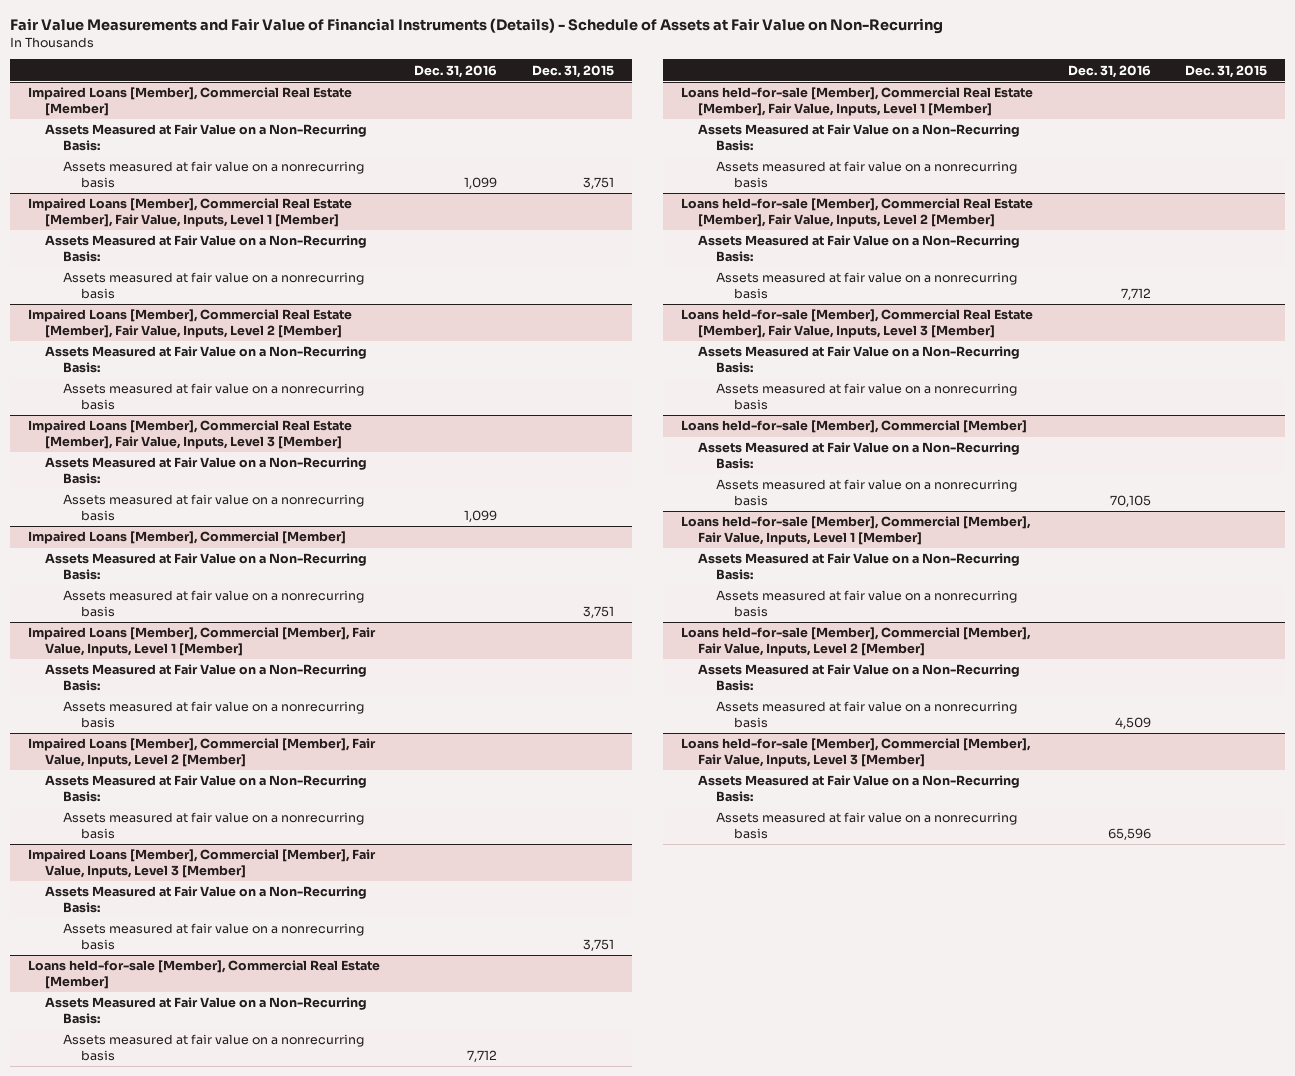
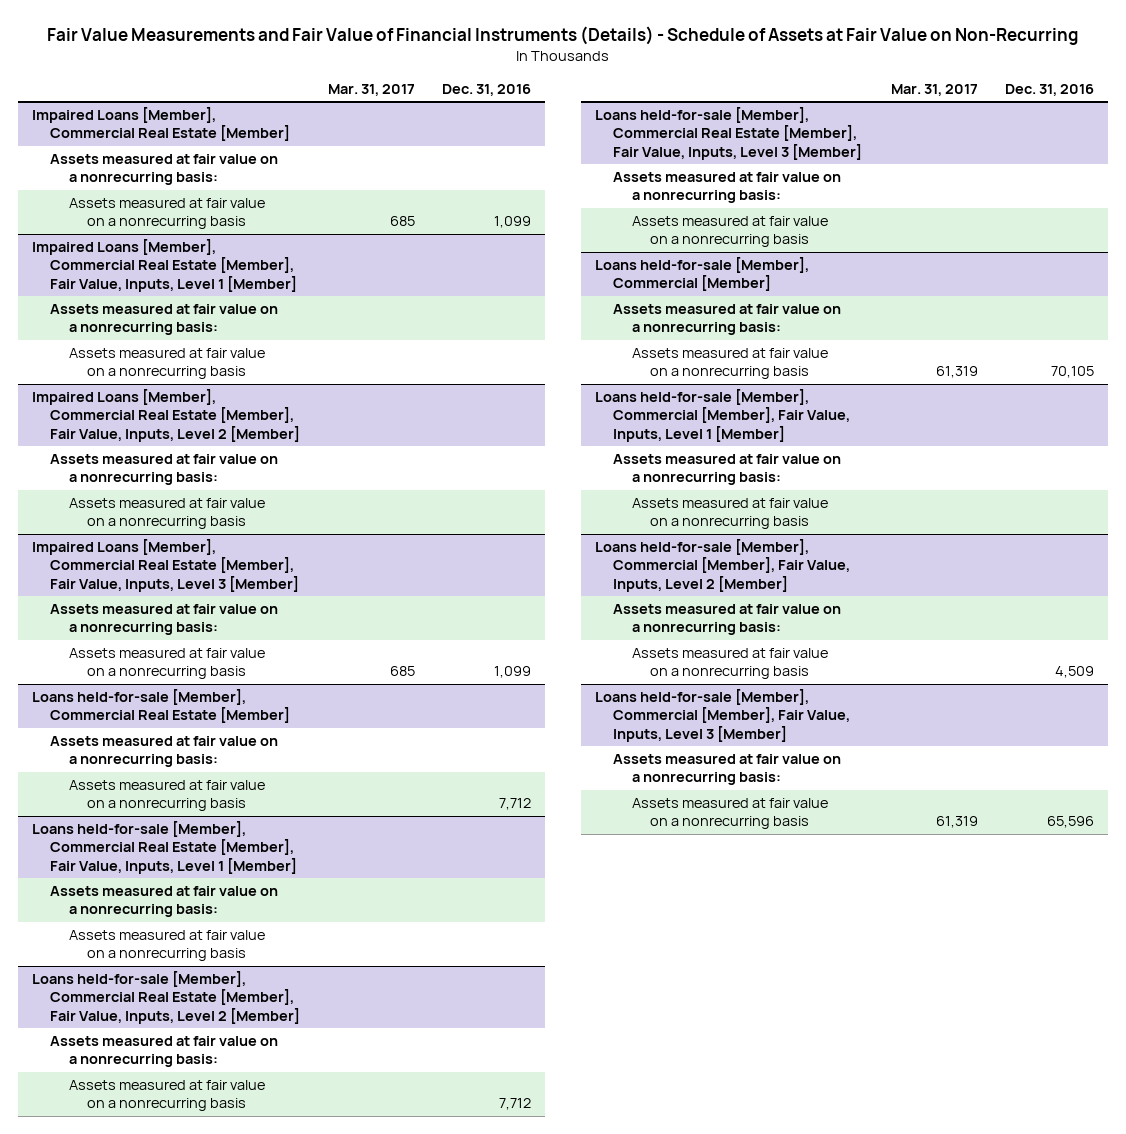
- | Dec. 31, 2016 | Dec. 31, 2015
+ | Mar. 31, 2017 | Dec. 31, 2016
@ Impaired Loans [Member], Commercial Real Estate [Member]
- Assets Measured at Fair Value on a Non-Recurring Basis:
+ Assets measured at fair value on a nonrecurring basis:
@ Impaired Loans [Member], Commercial Real Estate [Member], Fair Value, Inputs, Level 1 [Member]
- Assets Measured at Fair Value on a Non-Recurring Basis:
+ Assets measured at fair value on a nonrecurring basis:
@ Impaired Loans [Member], Commercial Real Estate [Member], Fair Value, Inputs, Level 2 [Member]
- Assets Measured at Fair Value on a Non-Recurring Basis:
+ Assets measured at fair value on a nonrecurring basis:
@ Impaired Loans [Member], Commercial Real Estate [Member], Fair Value, Inputs, Level 3 [Member]
- Assets Measured at Fair Value on a Non-Recurring Basis:
+ Assets measured at fair value on a nonrecurring basis:
- Impaired Loans [Member], Commercial [Member]
- Assets Measured at Fair Value on a Non-Recurring Basis:
- Assets measured at fair value on a nonrecurring basis | | 3,751
- Impaired Loans [Member], Commercial [Member], Fair Value, Inputs, Level 1 [Member]
- Assets Measured at Fair Value on a Non-Recurring Basis:
- Assets measured at fair value on a nonrecurring basis
- Impaired Loans [Member], Commercial [Member], Fair Value, Inputs, Level 2 [Member]
- Assets Measured at Fair Value on a Non-Recurring Basis:
- Assets measured at fair value on a nonrecurring basis
- Impaired Loans [Member], Commercial [Member], Fair Value, Inputs, Level 3 [Member]
- Assets Measured at Fair Value on a Non-Recurring Basis:
- Assets measured at fair value on a nonrecurring basis | | 3,751
@ Loans held-for-sale [Member], Commercial Real Estate [Member]
- Assets Measured at Fair Value on a Non-Recurring Basis:
+ Assets measured at fair value on a nonrecurring basis:
@ Loans held-for-sale [Member], Commercial Real Estate [Member], Fair Value, Inputs, Level 1 [Member]
- Assets Measured at Fair Value on a Non-Recurring Basis:
+ Assets measured at fair value on a nonrecurring basis:
@ Loans held-for-sale [Member], Commercial Real Estate [Member], Fair Value, Inputs, Level 2 [Member]
- Assets Measured at Fair Value on a Non-Recurring Basis:
+ Assets measured at fair value on a nonrecurring basis:
@ Loans held-for-sale [Member], Commercial Real Estate [Member], Fair Value, Inputs, Level 3 [Member]
- Assets Measured at Fair Value on a Non-Recurring Basis:
+ Assets measured at fair value on a nonrecurring basis:
@ Loans held-for-sale [Member], Commercial [Member]
- Assets Measured at Fair Value on a Non-Recurring Basis:
+ Assets measured at fair value on a nonrecurring basis:
@ Loans held-for-sale [Member], Commercial [Member], Fair Value, Inputs, Level 1 [Member]
- Assets Measured at Fair Value on a Non-Recurring Basis:
+ Assets measured at fair value on a nonrecurring basis:
@ Loans held-for-sale [Member], Commercial [Member], Fair Value, Inputs, Level 2 [Member]
- Assets Measured at Fair Value on a Non-Recurring Basis:
+ Assets measured at fair value on a nonrecurring basis:
@ Loans held-for-sale [Member], Commercial [Member], Fair Value, Inputs, Level 3 [Member]
- Assets Measured at Fair Value on a Non-Recurring Basis:
+ Assets measured at fair value on a nonrecurring basis:

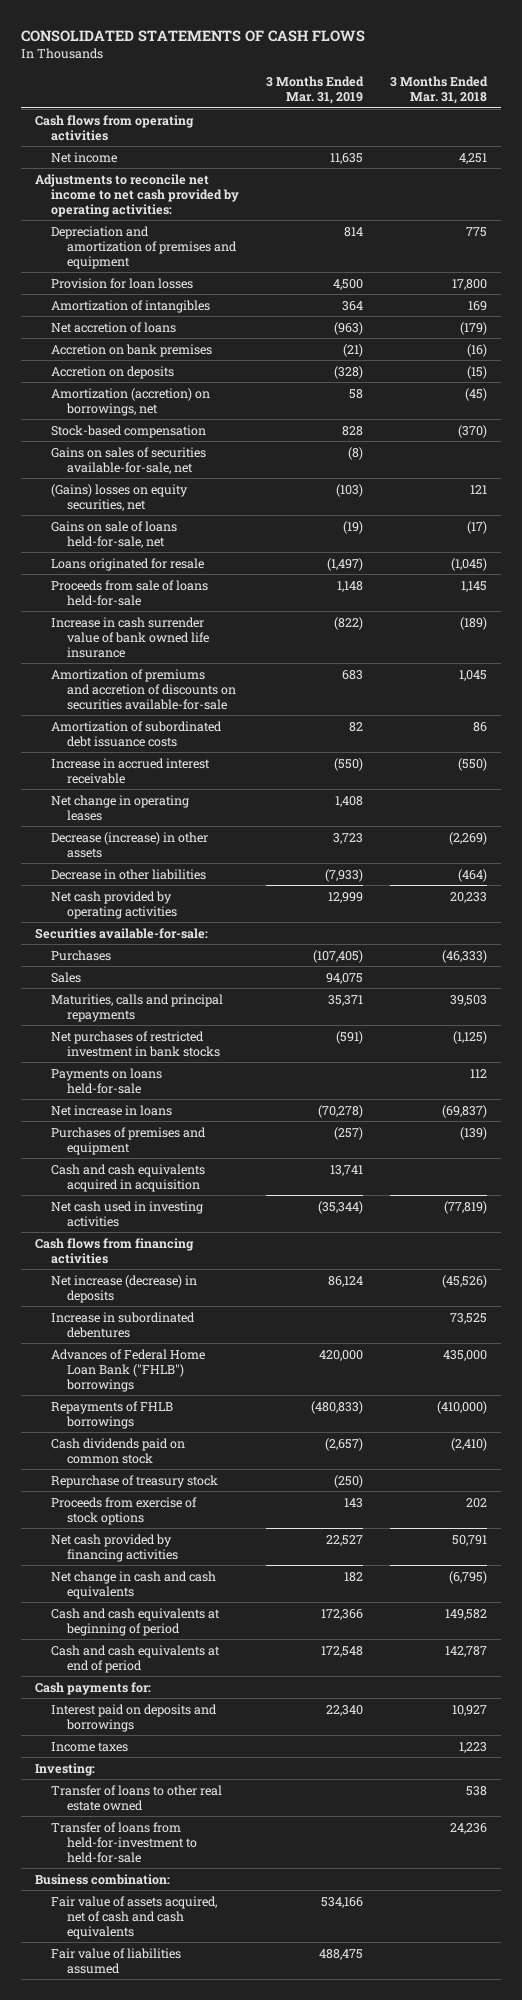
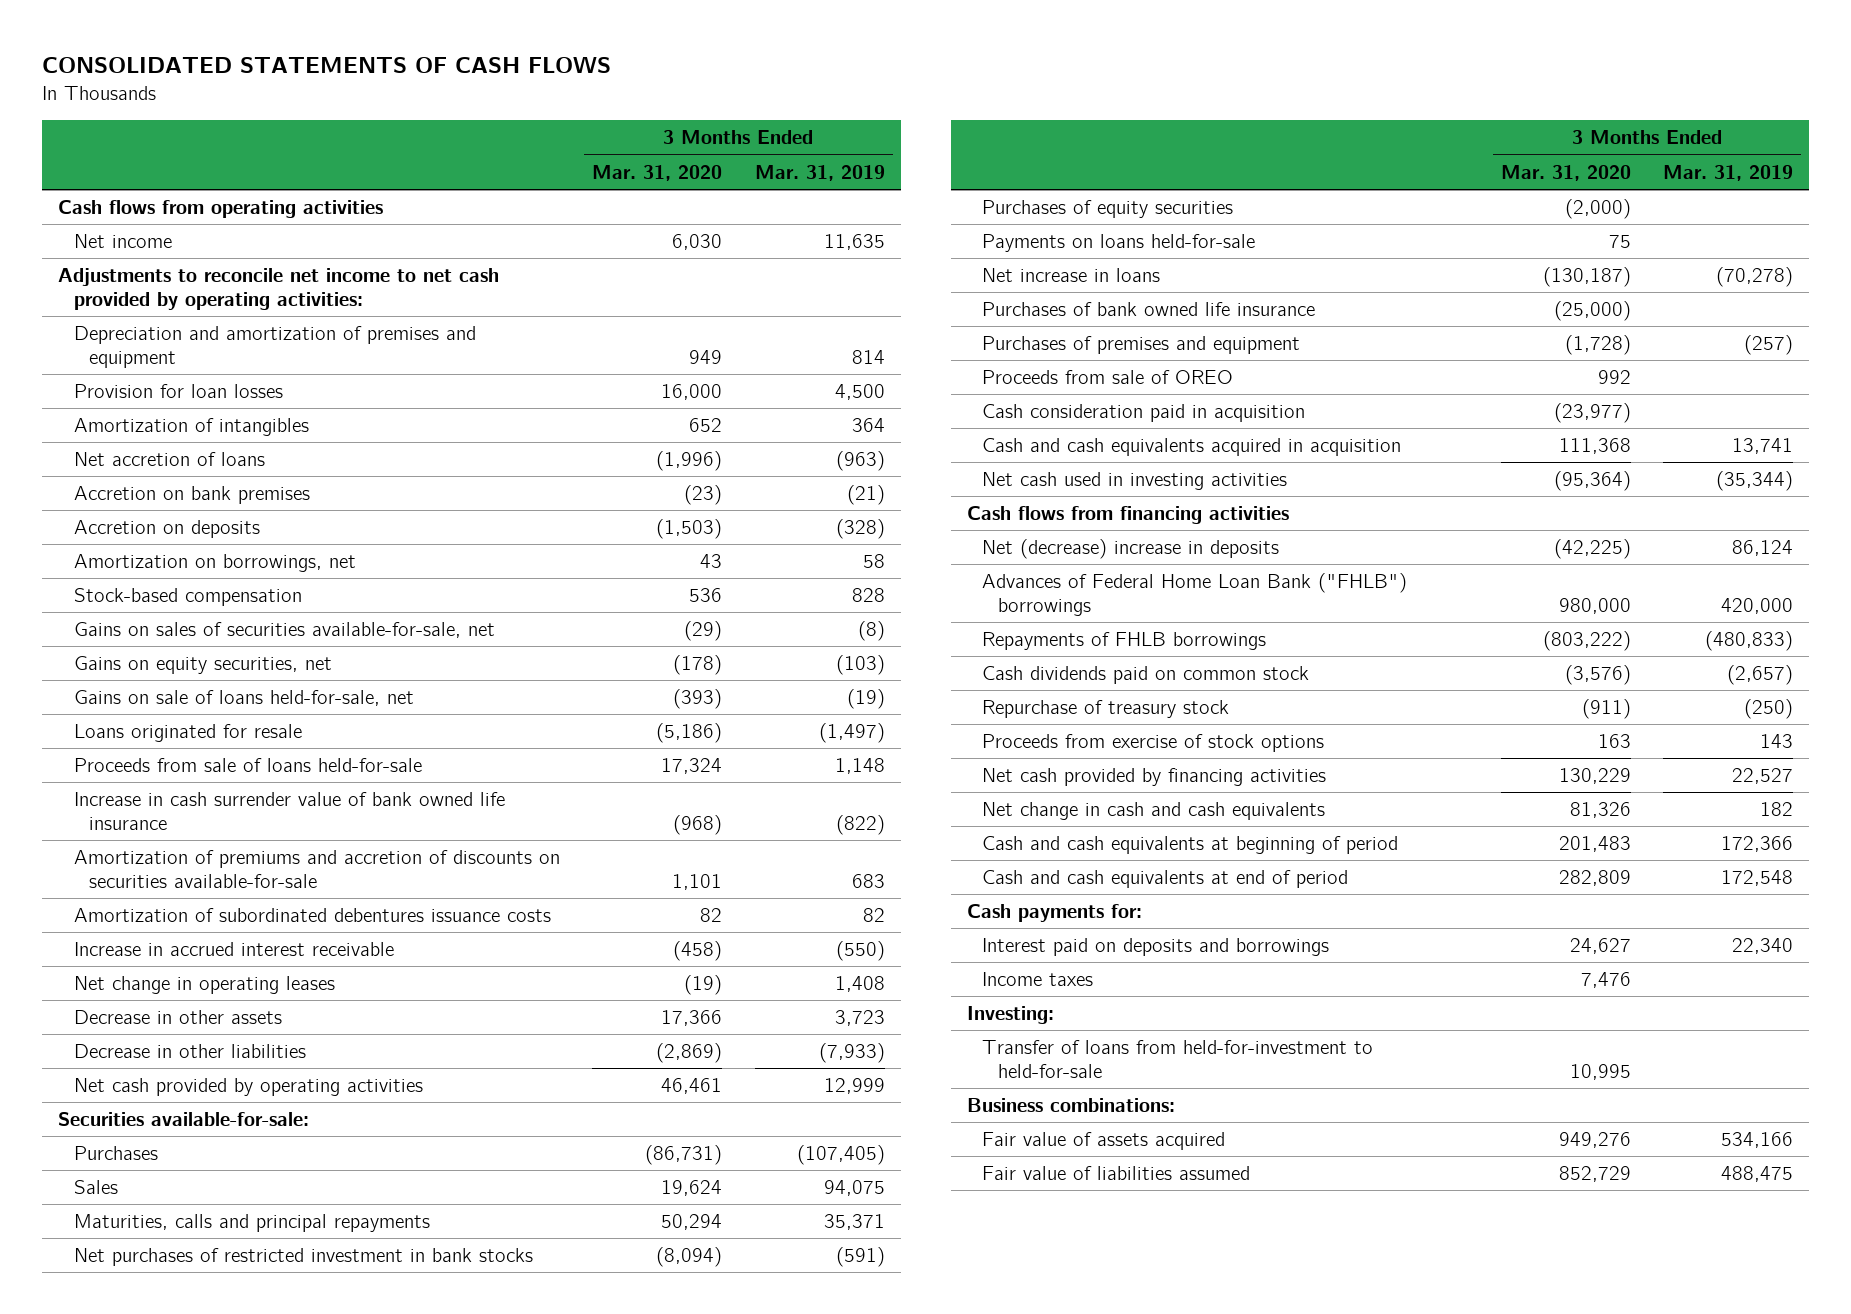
- | 3 Months Ended Mar. 31, 2019 | 3 Months Ended Mar. 31, 2018
+ | 3 Months Ended Mar. 31, 2020 | 3 Months Ended Mar. 31, 2019
- Amortization (accretion) on borrowings, net | 58 | (45)
+ Amortization on borrowings, net | 43 | 58
- (Gains) losses on equity securities, net | (103) | 121
+ Gains on equity securities, net | (178) | (103)
- Amortization of subordinated debt issuance costs | 82 | 86
+ Amortization of subordinated debentures issuance costs | 82 | 82
- Decrease (increase) in other assets | 3,723 | (2,269)
+ Decrease in other assets | 17,366 | 3,723
+ Purchases of equity securities | (2,000) |
+ Purchases of bank owned life insurance | (25,000) |
+ Proceeds from sale of OREO | 992 |
+ Cash consideration paid in acquisition | (23,977) |
- Net increase (decrease) in deposits | 86,124 | (45,526)
- Increase in subordinated debentures | | 73,525
+ Net (decrease) increase in deposits | (42,225) | 86,124
- Transfer of loans to other real estate owned | | 538
- Business combination:
- Fair value of assets acquired, net of cash and cash equivalents | 534,166 |
+ Business combinations:
+ Fair value of assets acquired | 949,276 | 534,166

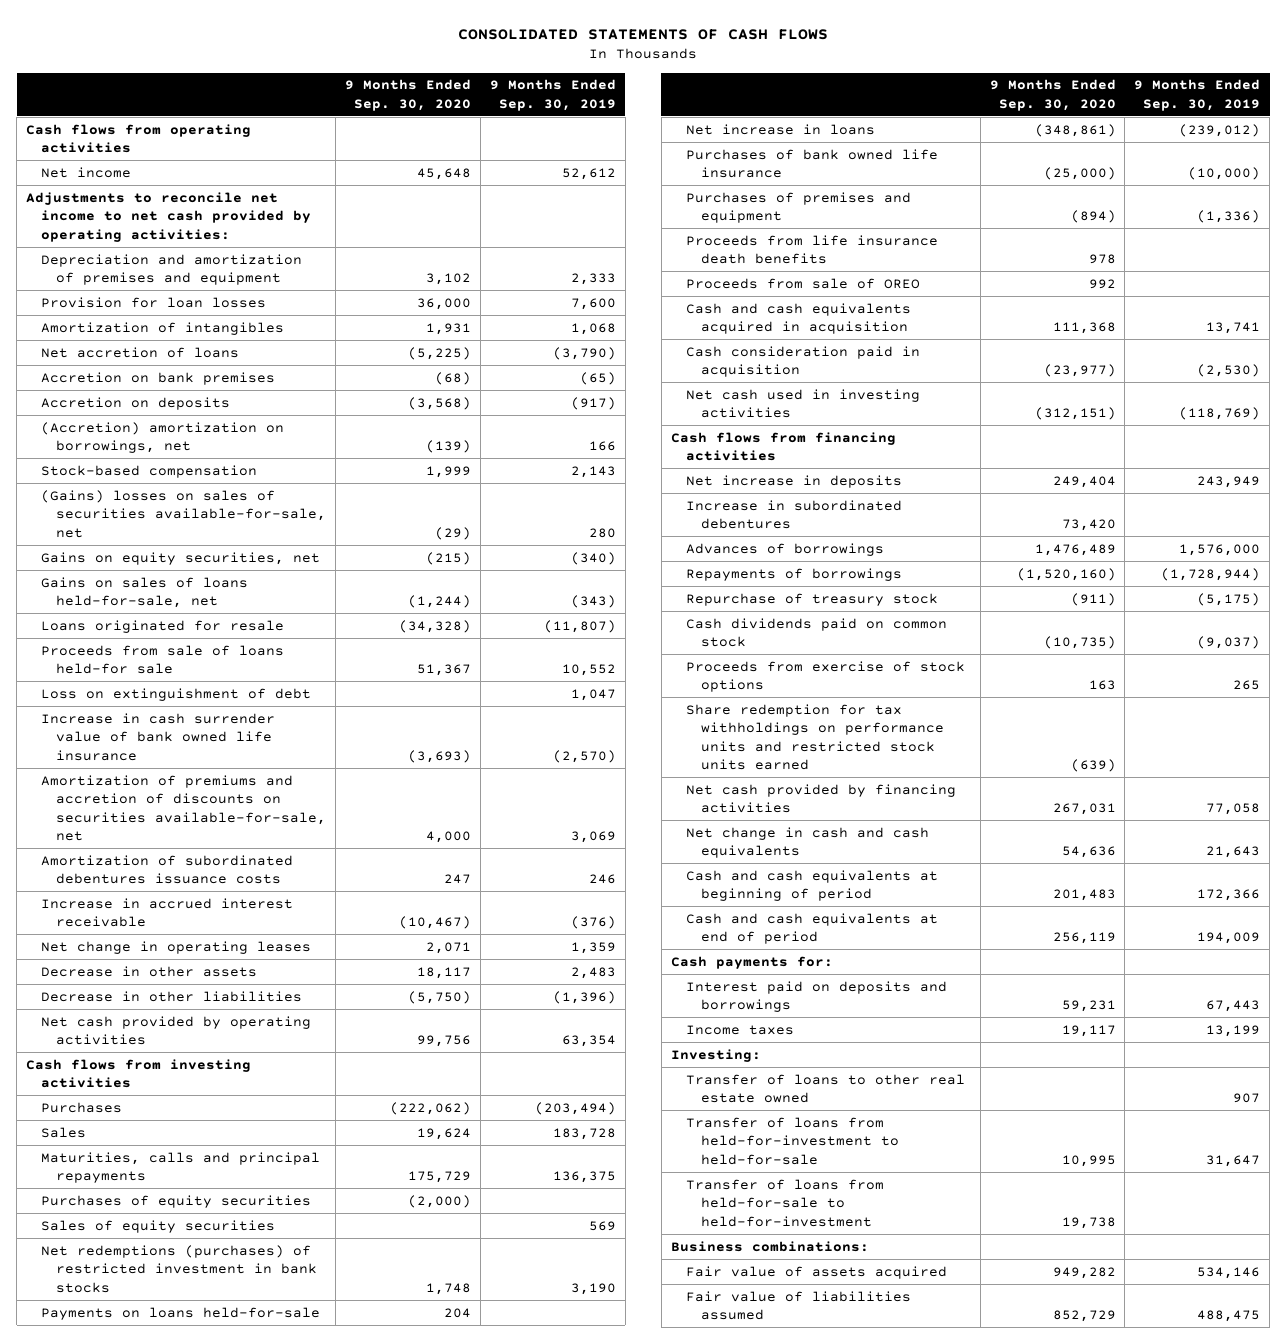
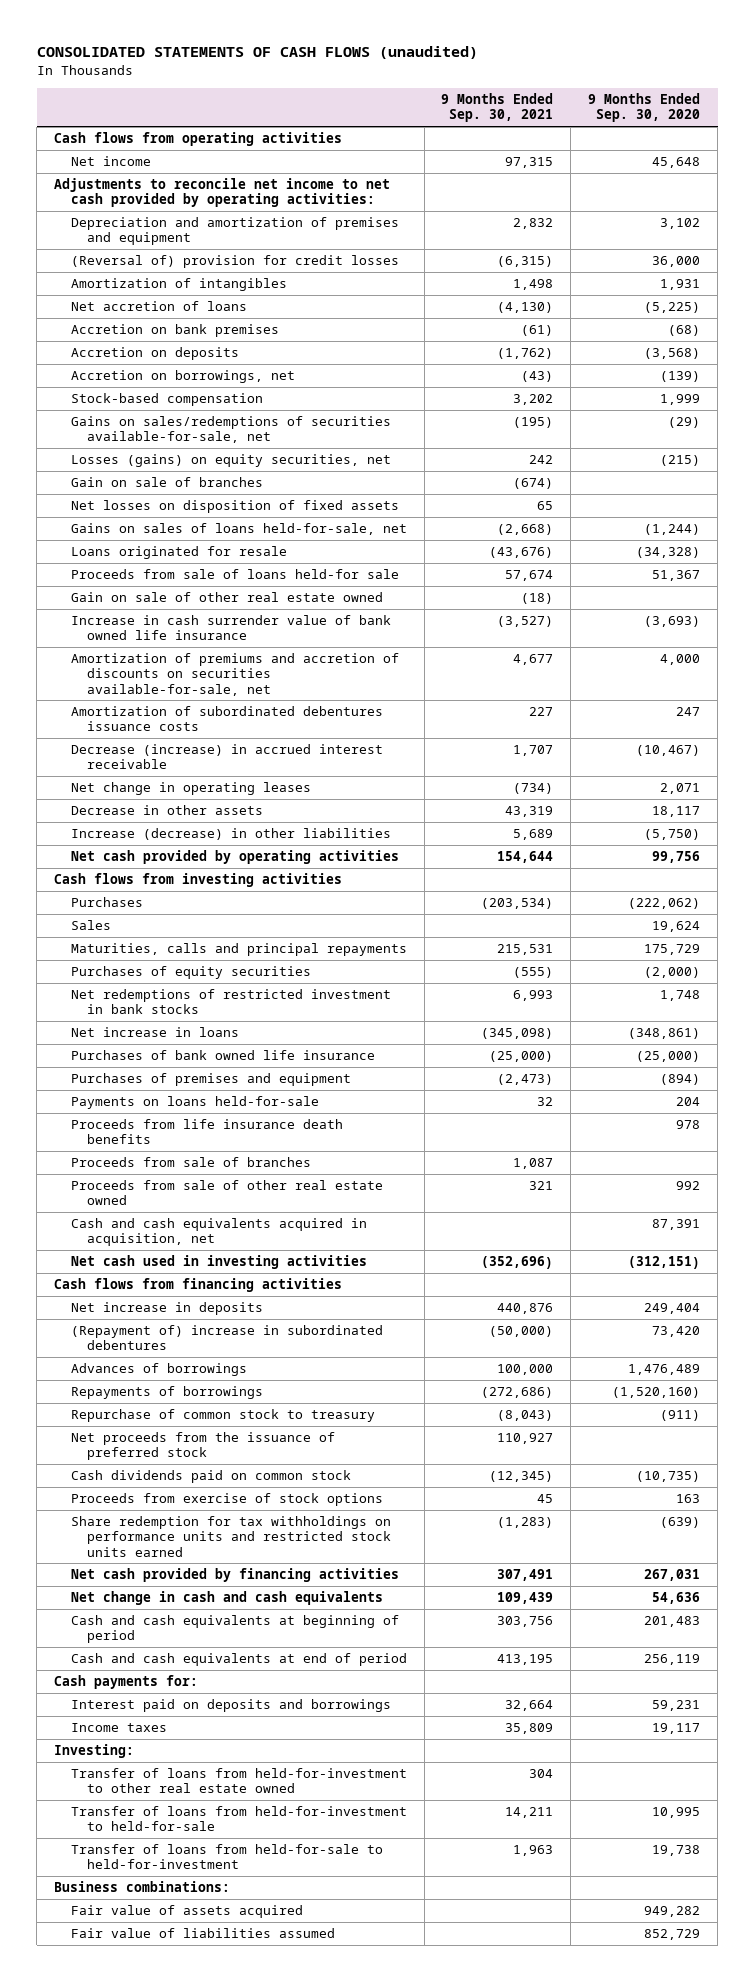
- CONSOLIDATED STATEMENTS OF CASH FLOWS
+ CONSOLIDATED STATEMENTS OF CASH FLOWS (unaudited)
- | 9 Months Ended Sep. 30, 2020 | 9 Months Ended Sep. 30, 2019
+ | 9 Months Ended Sep. 30, 2021 | 9 Months Ended Sep. 30, 2020
- Provision for loan losses | 36,000 | 7,600
+ (Reversal of) provision for credit losses | (6,315) | 36,000
- (Accretion) amortization on borrowings, net | (139) | 166
+ Accretion on borrowings, net | (43) | (139)
- (Gains) losses on sales of securities available-for-sale, net | (29) | 280
- Gains on equity securities, net | (215) | (340)
+ Gains on sales/redemptions of securities available-for-sale, net | (195) | (29)
+ Losses (gains) on equity securities, net | 242 | (215)
+ Gain on sale of branches | (674) |
+ Net losses on disposition of fixed assets | 65 |
- Loss on extinguishment of debt | | 1,047
+ Gain on sale of other real estate owned | (18) |
- Increase in accrued interest receivable | (10,467) | (376)
+ Decrease (increase) in accrued interest receivable | 1,707 | (10,467)
- Decrease in other liabilities | (5,750) | (1,396)
+ Increase (decrease) in other liabilities | 5,689 | (5,750)
- Sales of equity securities | | 569
- Net redemptions (purchases) of restricted investment in bank stocks | 1,748 | 3,190
+ Net redemptions of restricted investment in bank stocks | 6,993 | 1,748
moved down: Payments on loans held-for-sale | 32 | 204
- Proceeds from sale of OREO | 992 |
- Cash and cash equivalents acquired in acquisition | 111,368 | 13,741
- Cash consideration paid in acquisition | (23,977) | (2,530)
+ Proceeds from sale of branches | 1,087 |
+ Proceeds from sale of other real estate owned | 321 | 992
+ Cash and cash equivalents acquired in acquisition, net | | 87,391
- Increase in subordinated debentures | 73,420 |
+ (Repayment of) increase in subordinated debentures | (50,000) | 73,420
- Repurchase of treasury stock | (911) | (5,175)
+ Repurchase of common stock to treasury | (8,043) | (911)
+ Net proceeds from the issuance of preferred stock | 110,927 |
- Transfer of loans to other real estate owned | | 907
+ Transfer of loans from held-for-investment to other real estate owned | 304 |

